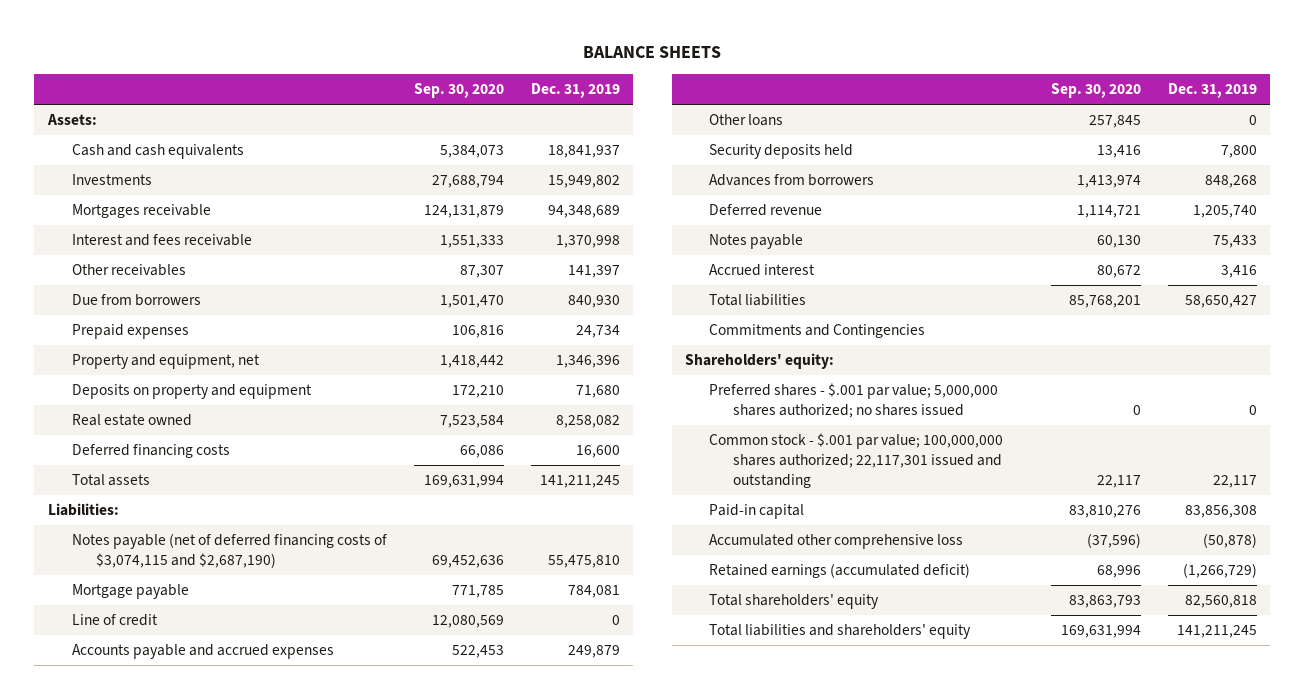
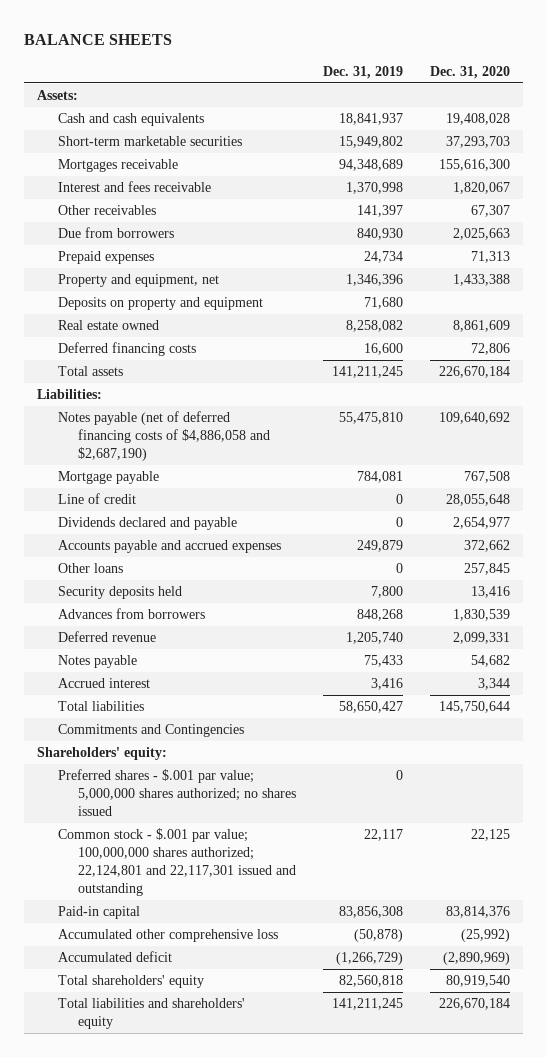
- | Sep. 30, 2020 | Dec. 31, 2019
+ | Dec. 31, 2019 | Dec. 31, 2020
- Investments | 27,688,794 | 15,949,802
+ Short-term marketable securities | 15,949,802 | 37,293,703
- Notes payable (net of deferred financing costs of $3,074,115 and $2,687,190) | 69,452,636 | 55,475,810
+ Notes payable (net of deferred financing costs of $4,886,058 and $2,687,190) | 55,475,810 | 109,640,692
+ Dividends declared and payable | 0 | 2,654,977
- Common stock - $.001 par value; 100,000,000 shares authorized; 22,117,301 issued and outstanding | 22,117 | 22,117
+ Common stock - $.001 par value; 100,000,000 shares authorized; 22,124,801 and 22,117,301 issued and outstanding | 22,117 | 22,125
- Retained earnings (accumulated deficit) | 68,996 | (1,266,729)
+ Accumulated deficit | (1,266,729) | (2,890,969)

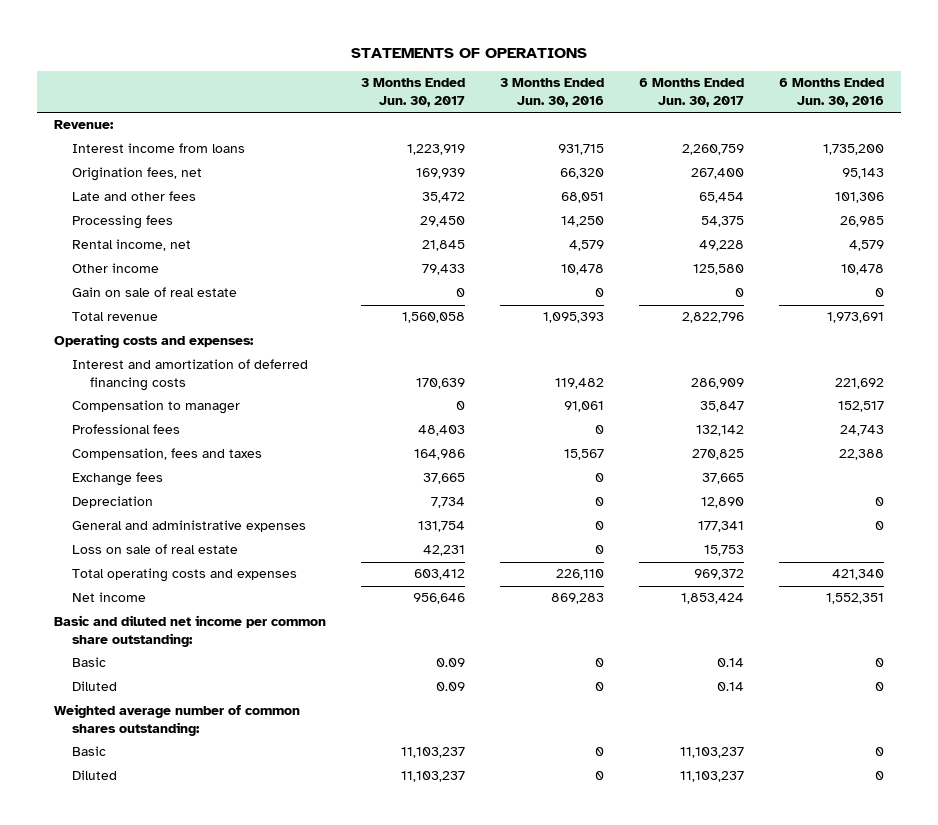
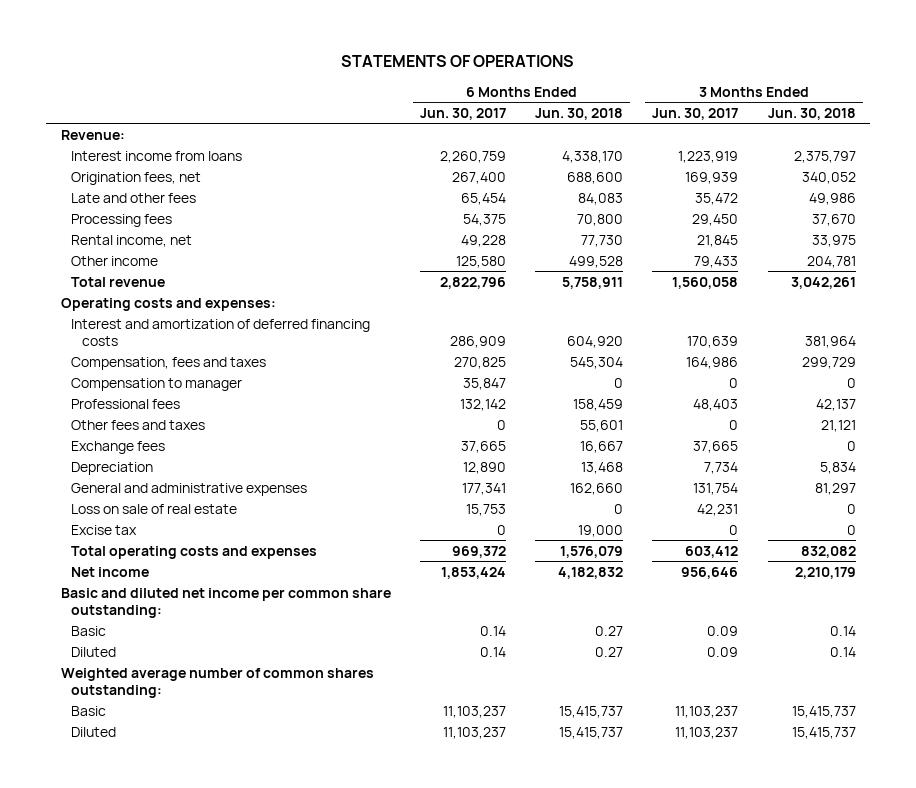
- | 3 Months Ended Jun. 30, 2017 | 3 Months Ended Jun. 30, 2016 | 6 Months Ended Jun. 30, 2017 | 6 Months Ended Jun. 30, 2016
+ | 6 Months Ended Jun. 30, 2017 | 6 Months Ended Jun. 30, 2018 | 3 Months Ended Jun. 30, 2017 | 3 Months Ended Jun. 30, 2018
- Gain on sale of real estate | 0 | 0 | 0 | 0
moved up: Compensation, fees and taxes | 270,825 | 545,304 | 164,986 | 299,729
+ Other fees and taxes | 0 | 55,601 | 0 | 21,121
+ Excise tax | 0 | 19,000 | 0 | 0

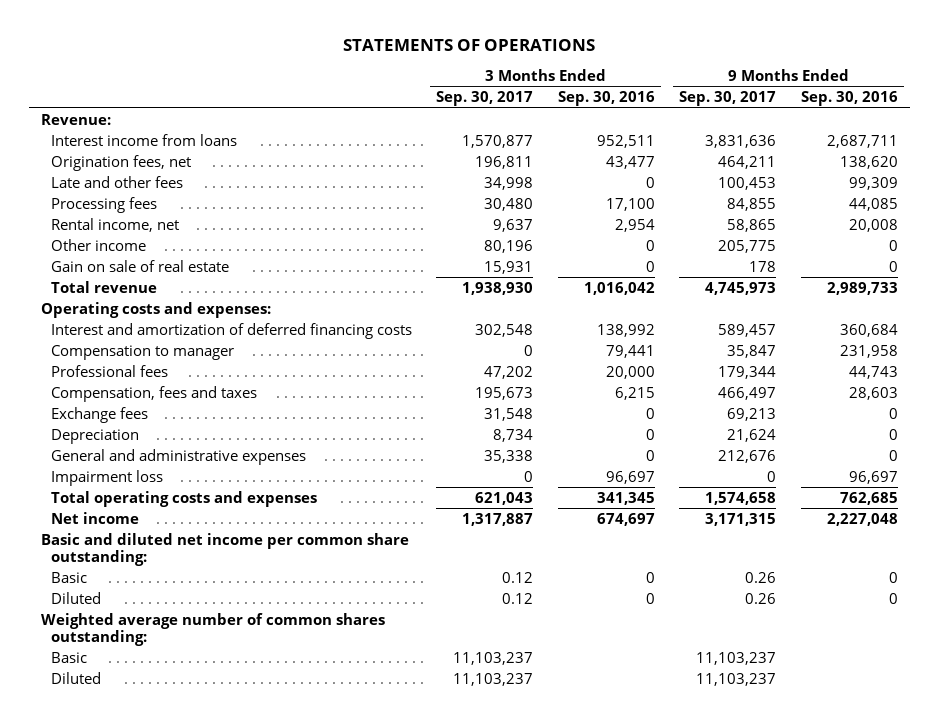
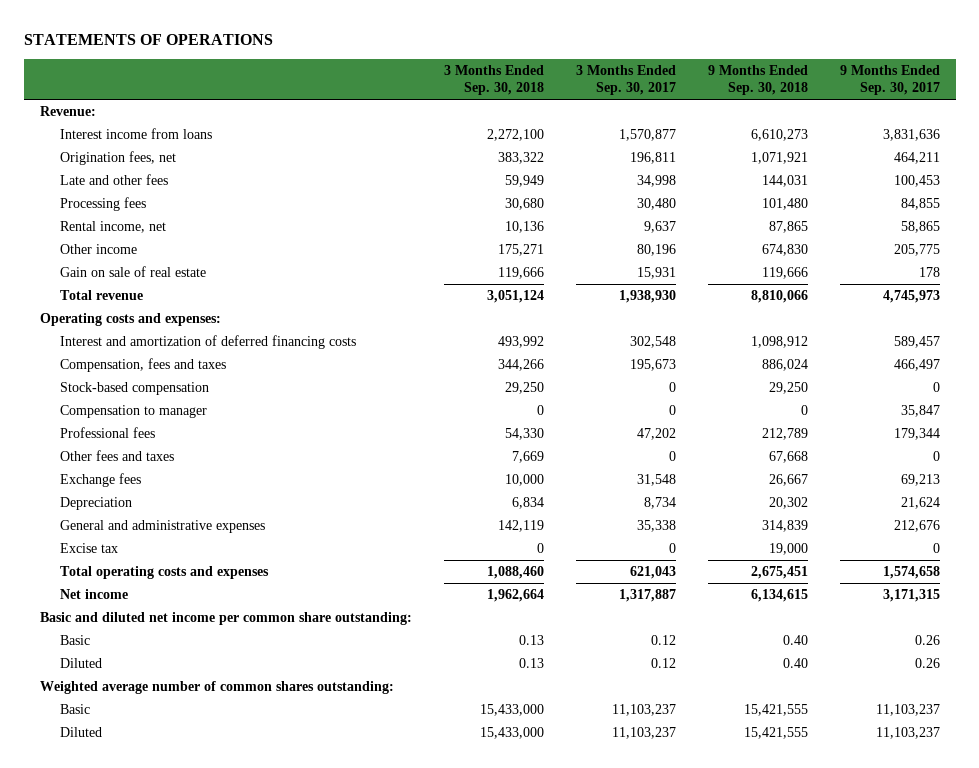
- | 3 Months Ended Sep. 30, 2017 | 3 Months Ended Sep. 30, 2016 | 9 Months Ended Sep. 30, 2017 | 9 Months Ended Sep. 30, 2016
+ | 3 Months Ended Sep. 30, 2018 | 3 Months Ended Sep. 30, 2017 | 9 Months Ended Sep. 30, 2018 | 9 Months Ended Sep. 30, 2017
moved up: Compensation, fees and taxes | 344,266 | 195,673 | 886,024 | 466,497
+ Stock-based compensation | 29,250 | 0 | 29,250 | 0
+ Other fees and taxes | 7,669 | 0 | 67,668 | 0
- Impairment loss | 0 | 96,697 | 0 | 96,697
+ Excise tax | 0 | 0 | 19,000 | 0

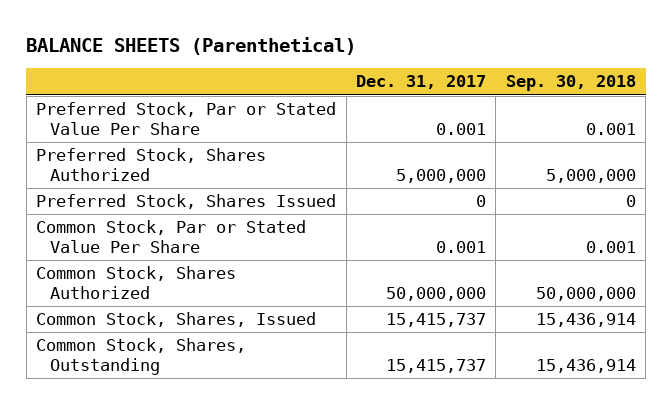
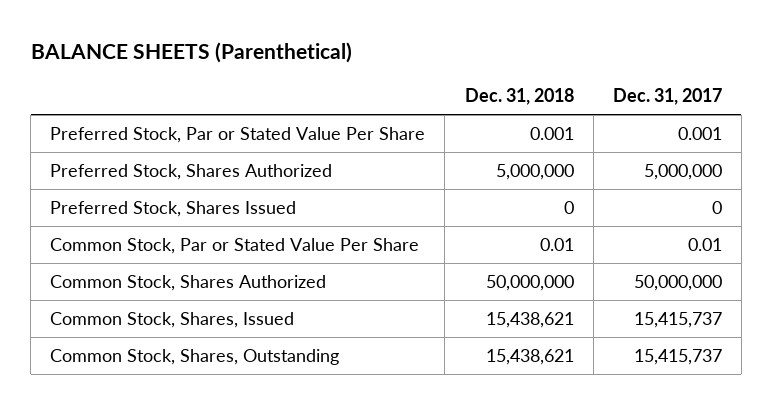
- | Dec. 31, 2017 | Sep. 30, 2018
+ | Dec. 31, 2018 | Dec. 31, 2017
- Common Stock, Par or Stated Value Per Share | 0.001 | 0.001
+ Common Stock, Par or Stated Value Per Share | 0.01 | 0.01

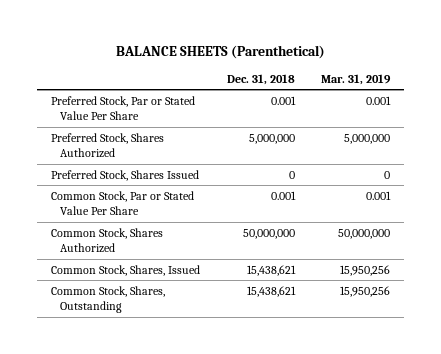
- | Dec. 31, 2018 | Dec. 31, 2017
+ | Dec. 31, 2018 | Mar. 31, 2019
- Common Stock, Par or Stated Value Per Share | 0.01 | 0.01
+ Common Stock, Par or Stated Value Per Share | 0.001 | 0.001

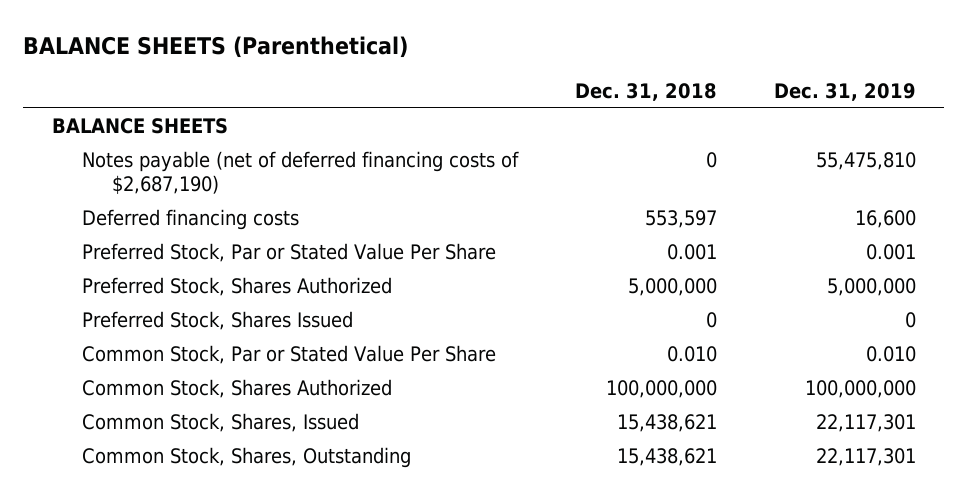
- | Dec. 31, 2018 | Mar. 31, 2019
+ | Dec. 31, 2018 | Dec. 31, 2019
+ BALANCE SHEETS
+ Notes payable (net of deferred financing costs of $2,687,190) | 0 | 55,475,810
+ Deferred financing costs | 553,597 | 16,600
- Common Stock, Par or Stated Value Per Share | 0.001 | 0.001
- Common Stock, Shares Authorized | 50,000,000 | 50,000,000
+ Common Stock, Par or Stated Value Per Share | 0.010 | 0.010
+ Common Stock, Shares Authorized | 100,000,000 | 100,000,000

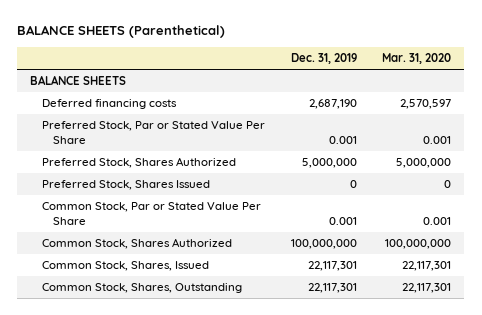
- | Dec. 31, 2018 | Dec. 31, 2019
+ | Dec. 31, 2019 | Mar. 31, 2020
- Notes payable (net of deferred financing costs of $2,687,190) | 0 | 55,475,810
- Deferred financing costs | 553,597 | 16,600
+ Deferred financing costs | 2,687,190 | 2,570,597
- Common Stock, Par or Stated Value Per Share | 0.010 | 0.010
+ Common Stock, Par or Stated Value Per Share | 0.001 | 0.001

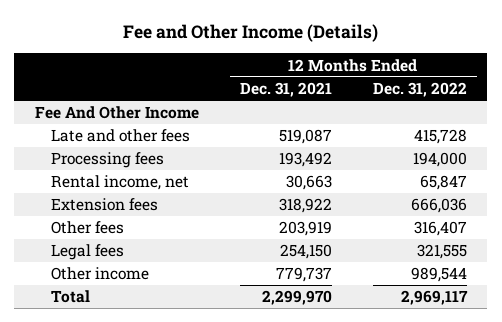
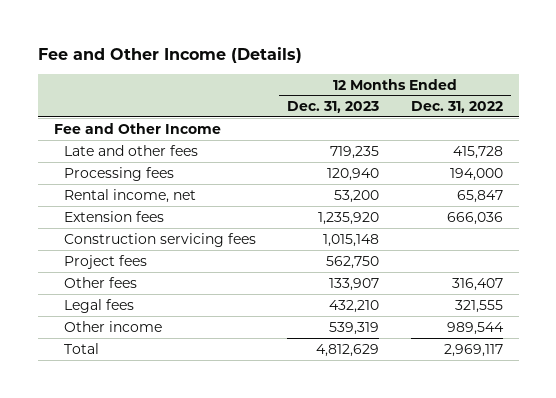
- | 12 Months Ended Dec. 31, 2021 | 12 Months Ended Dec. 31, 2022
+ | 12 Months Ended Dec. 31, 2023 | 12 Months Ended Dec. 31, 2022
- Fee And Other Income
+ Fee and Other Income
+ Construction servicing fees | 1,015,148 |
+ Project fees | 562,750 |

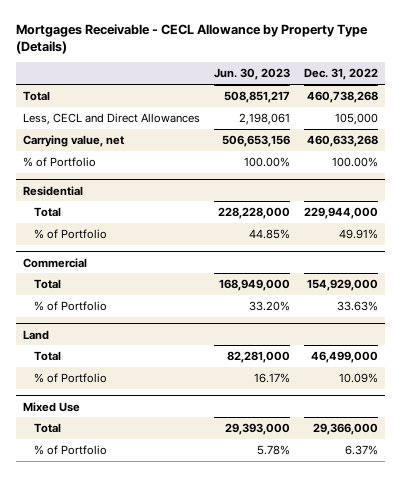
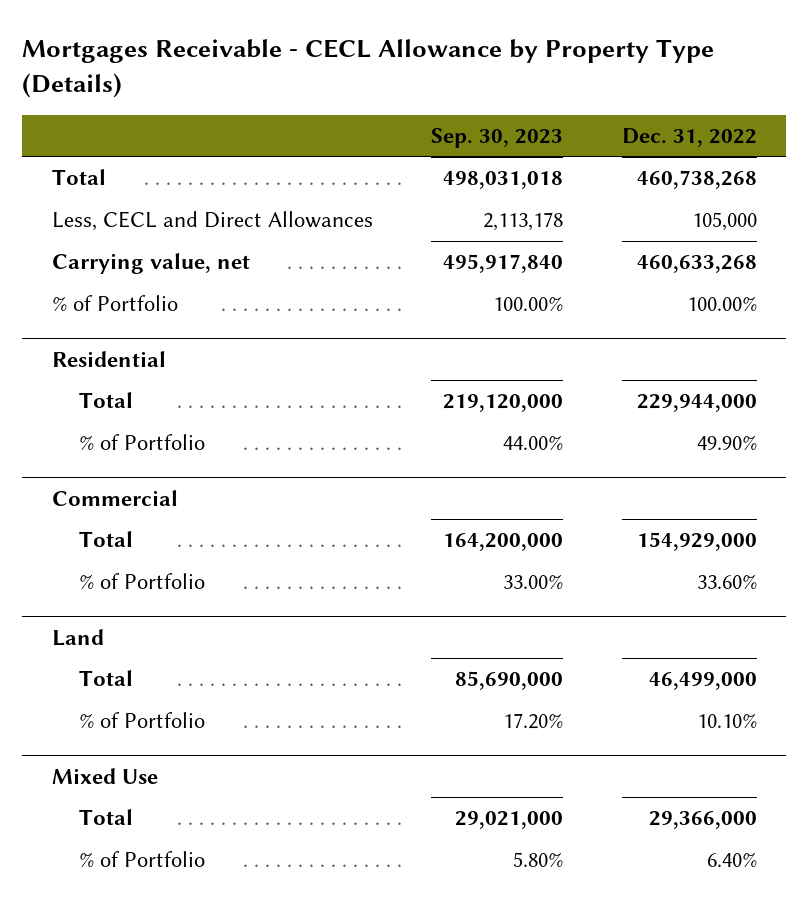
- | Jun. 30, 2023 | Dec. 31, 2022
+ | Sep. 30, 2023 | Dec. 31, 2022
@ Residential
- % of Portfolio | 44.85% | 49.91%
+ % of Portfolio | 44.00% | 49.90%
@ Commercial
- % of Portfolio | 33.20% | 33.63%
+ % of Portfolio | 33.00% | 33.60%
@ Land
- % of Portfolio | 16.17% | 10.09%
+ % of Portfolio | 17.20% | 10.10%
@ Mixed Use
- % of Portfolio | 5.78% | 6.37%
+ % of Portfolio | 5.80% | 6.40%

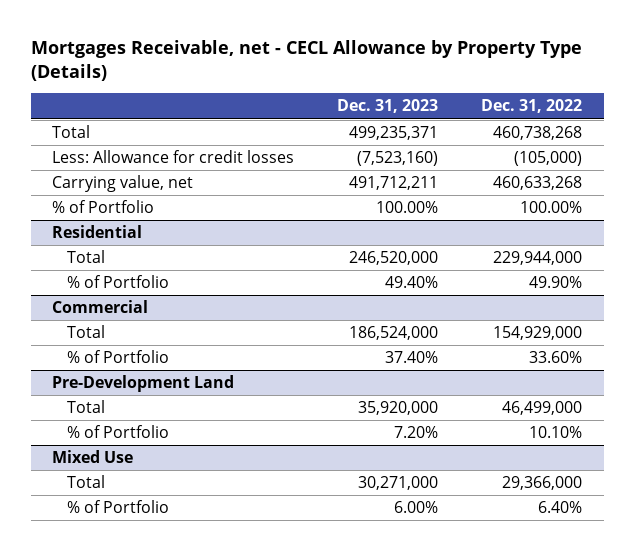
- Mortgages Receivable - CECL Allowance by Property Type (Details)
+ Mortgages Receivable, net - CECL Allowance by Property Type (Details)
- | Sep. 30, 2023 | Dec. 31, 2022
+ | Dec. 31, 2023 | Dec. 31, 2022
- Less, CECL and Direct Allowances | 2,113,178 | 105,000
+ Less: Allowance for credit losses | (7,523,160) | (105,000)
- Land
+ Pre-Development Land

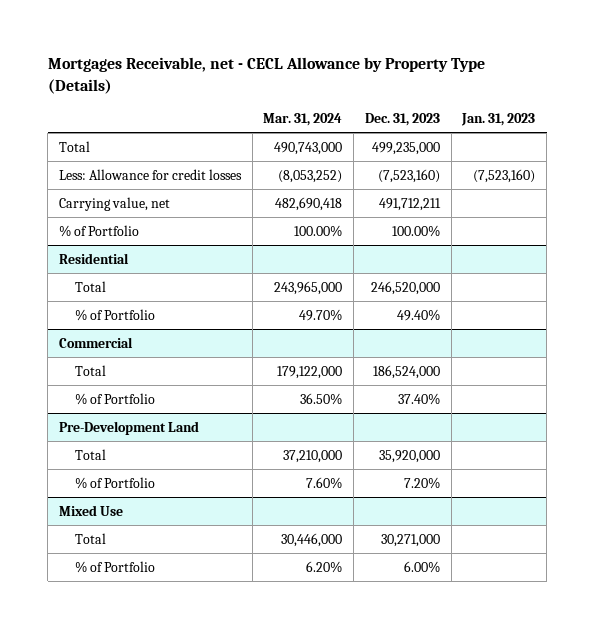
- | Dec. 31, 2023 | Dec. 31, 2022
+ | Mar. 31, 2024 | Dec. 31, 2023 | Jan. 31, 2023
- Total | 499,235,371 | 460,738,268
+ Total | 490,743,000 | 499,235,000 |

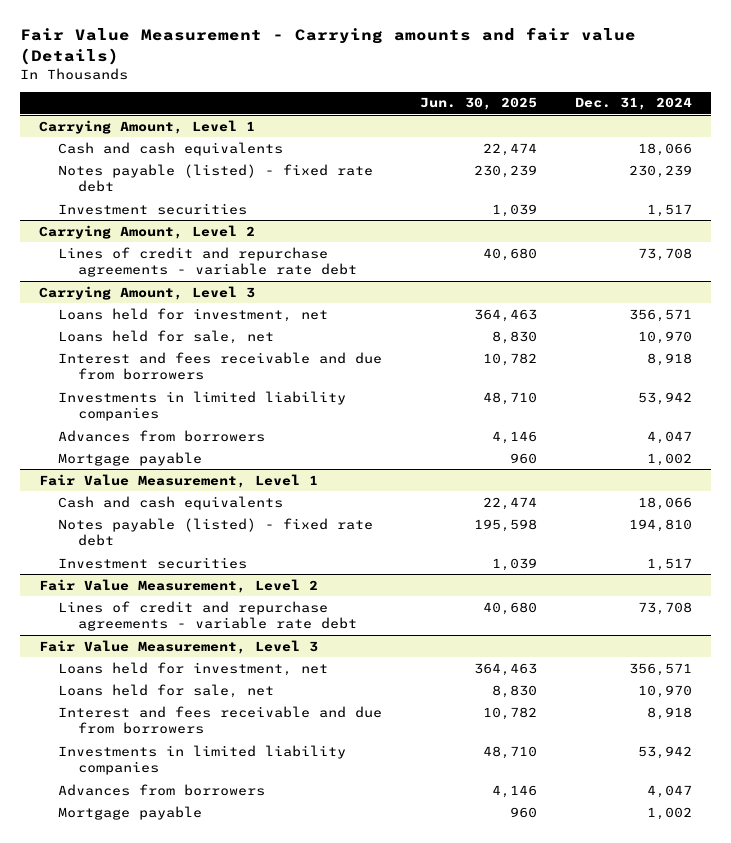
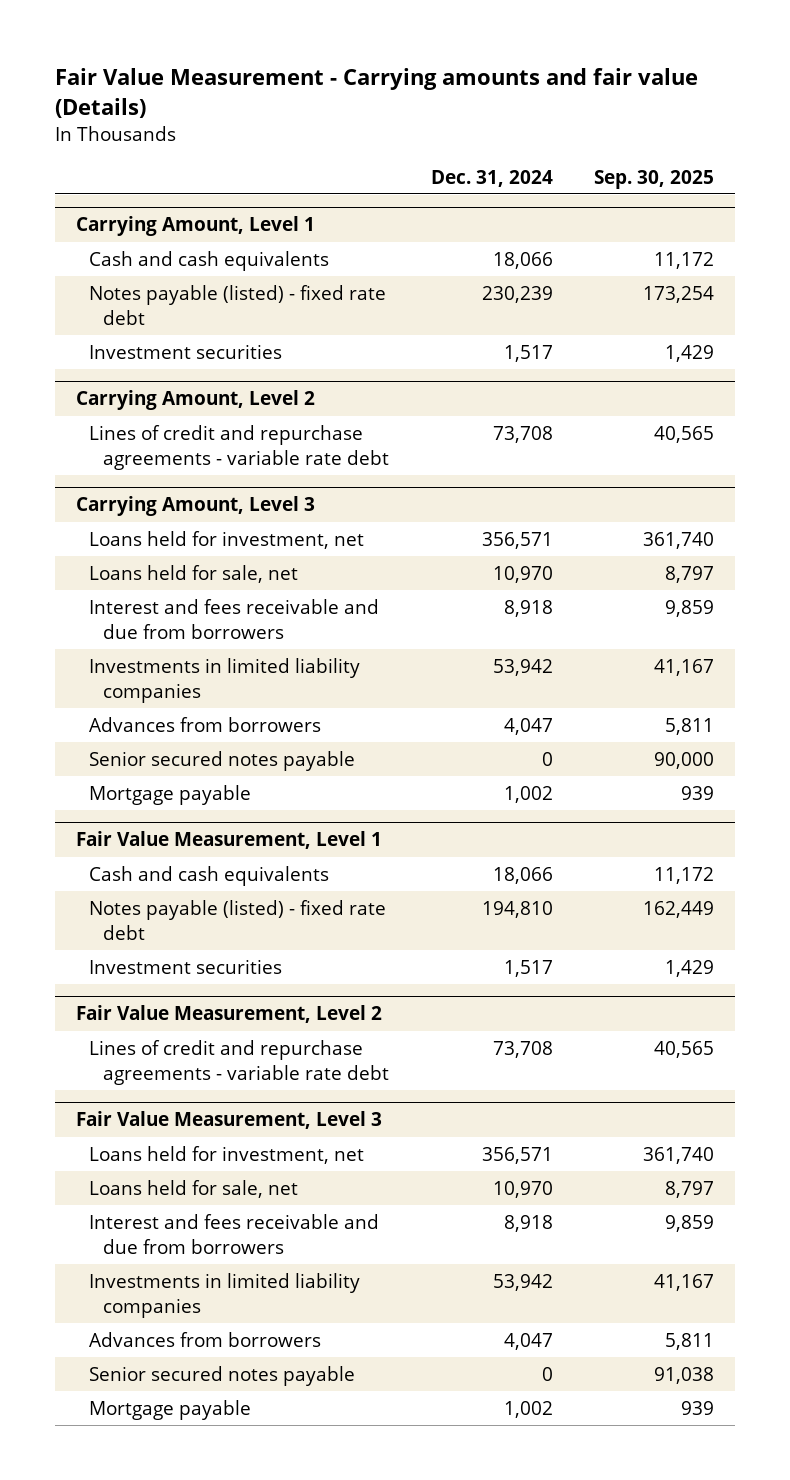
- | Jun. 30, 2025 | Dec. 31, 2024
+ | Dec. 31, 2024 | Sep. 30, 2025
@ Carrying Amount, Level 3
+ Senior secured notes payable | 0 | 90,000
@ Fair Value Measurement, Level 3
+ Senior secured notes payable | 0 | 91,038

